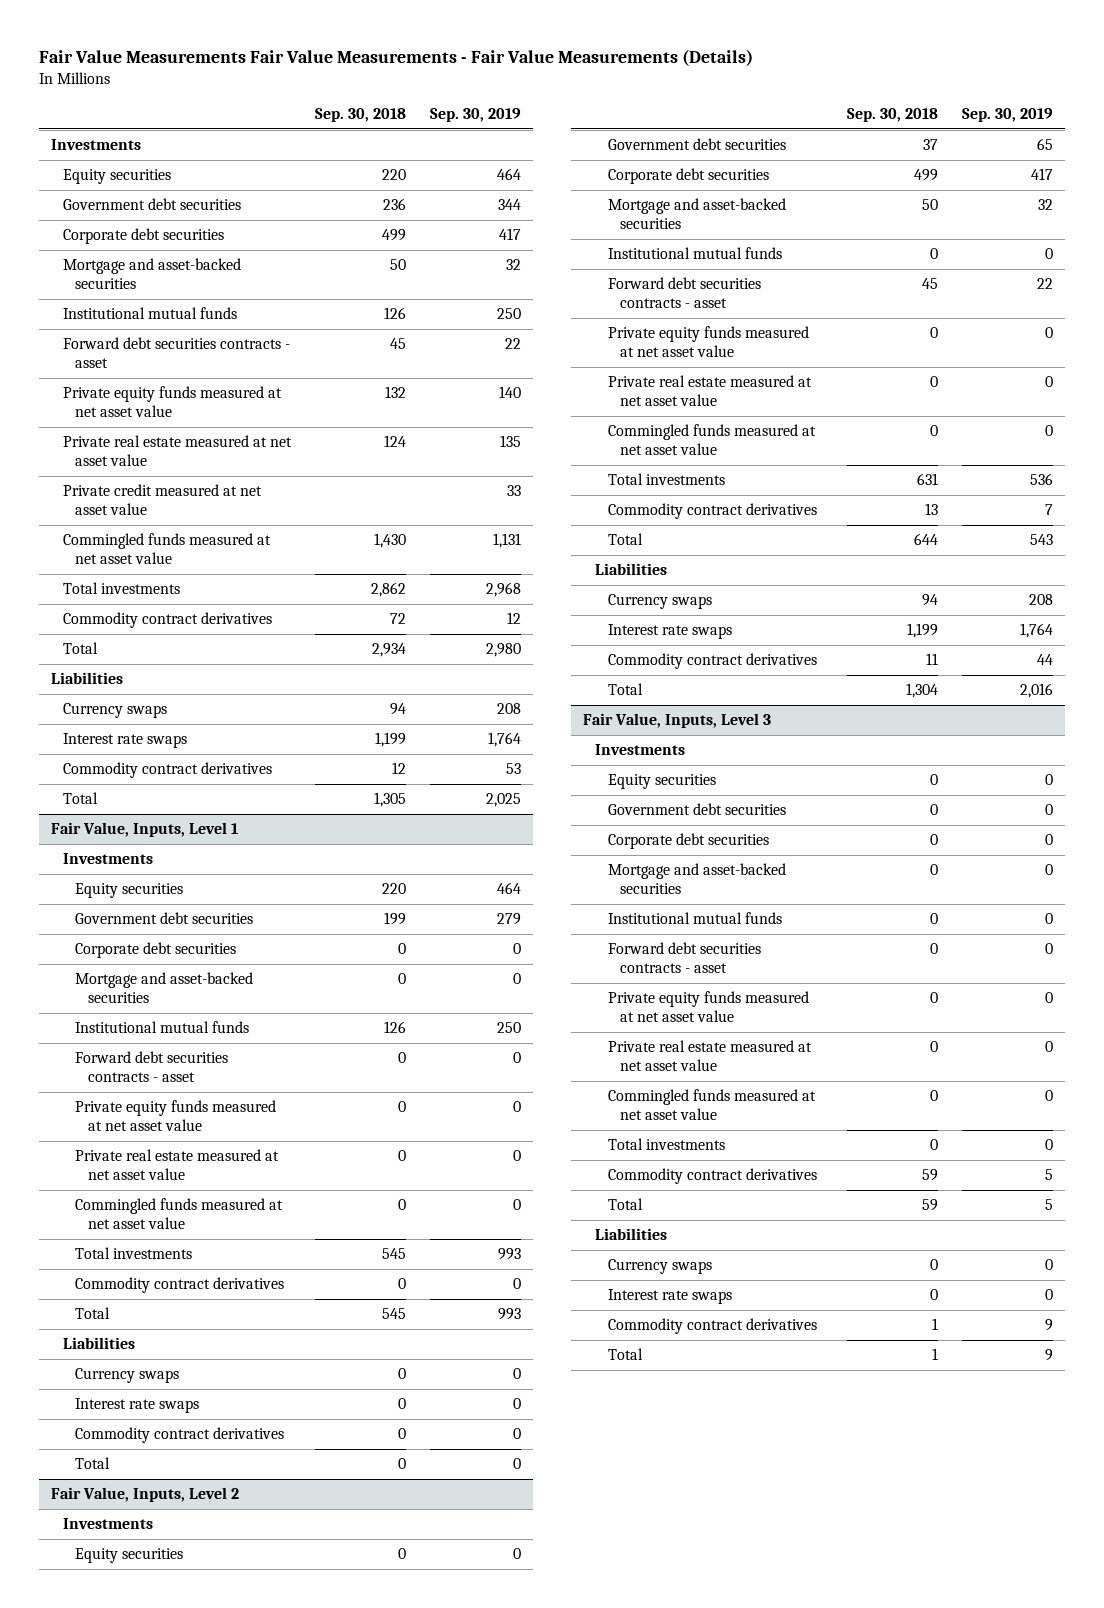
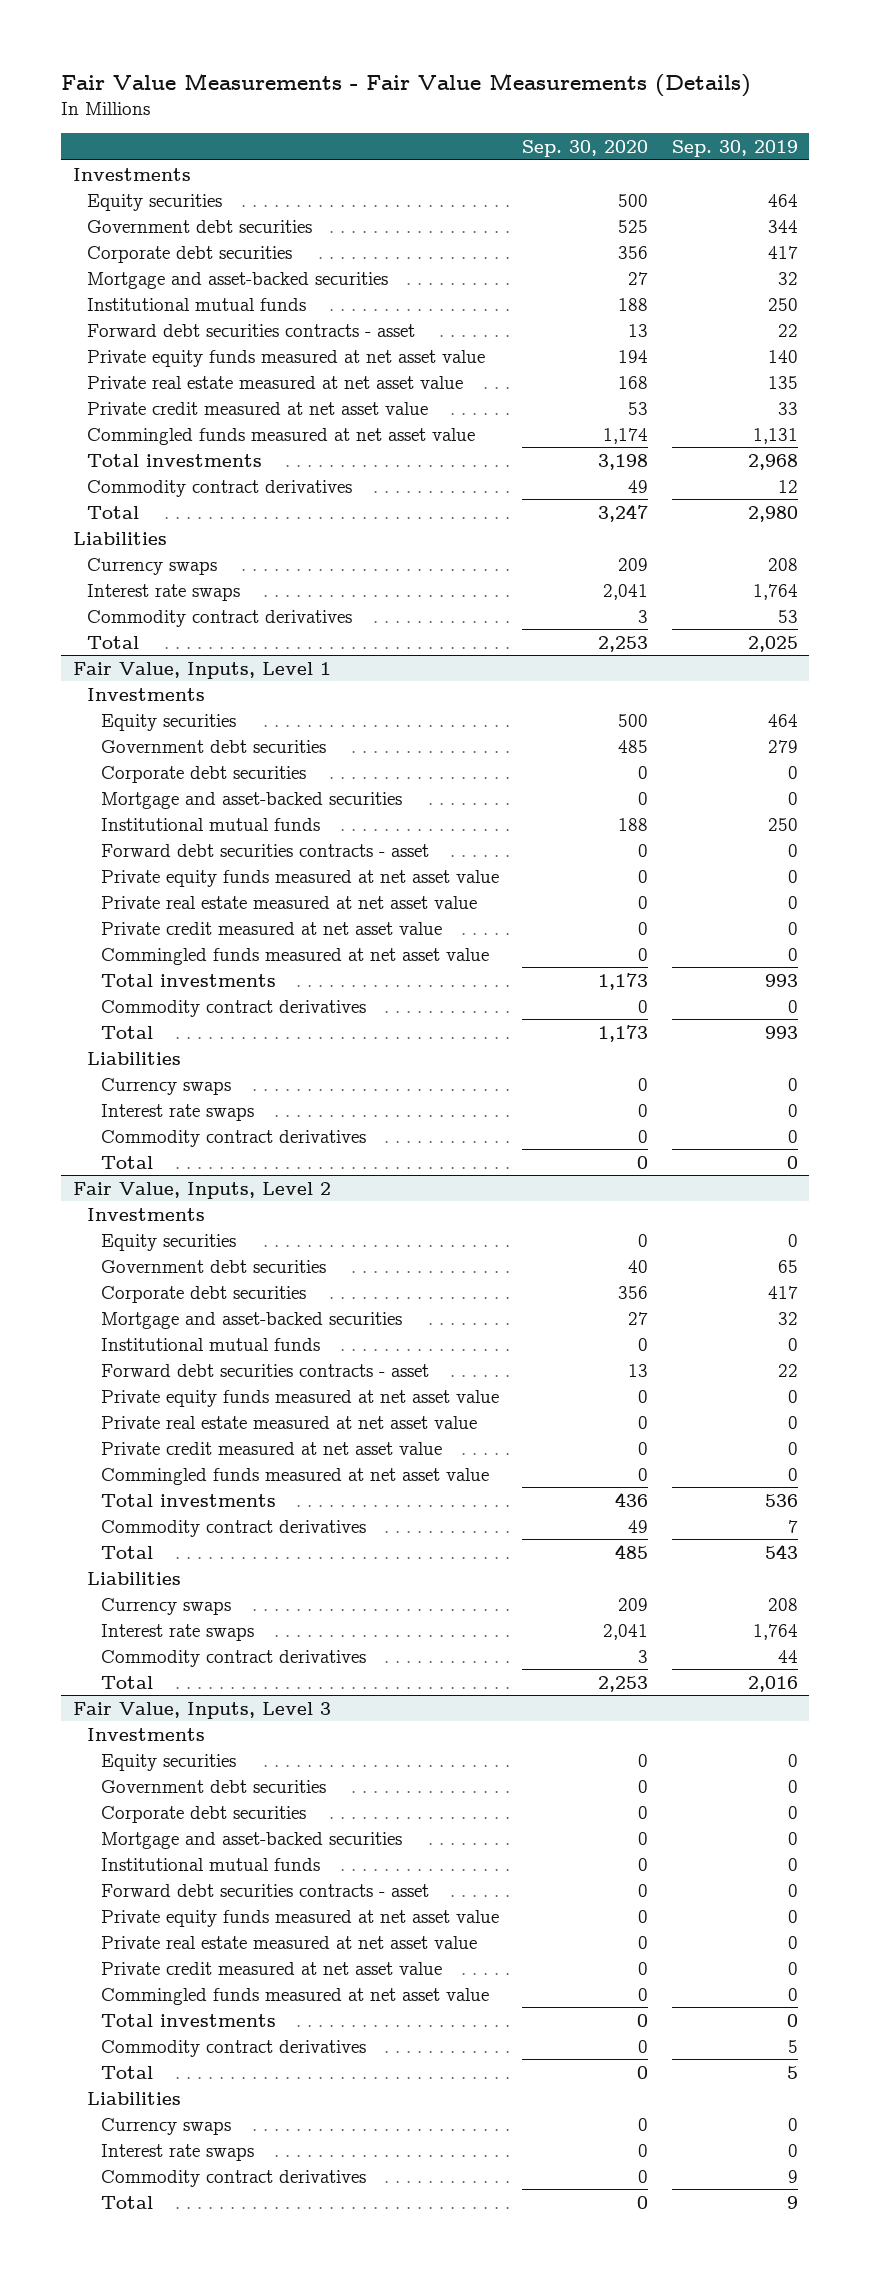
- Fair Value Measurements Fair Value Measurements - Fair Value Measurements (Details)
+ Fair Value Measurements - Fair Value Measurements (Details)
- | Sep. 30, 2018 | Sep. 30, 2019
+ | Sep. 30, 2020 | Sep. 30, 2019
@ Fair Value, Inputs, Level 1
+ Private credit measured at net asset value | 0 | 0
@ Fair Value, Inputs, Level 2
+ Private credit measured at net asset value | 0 | 0
@ Fair Value, Inputs, Level 3
+ Private credit measured at net asset value | 0 | 0

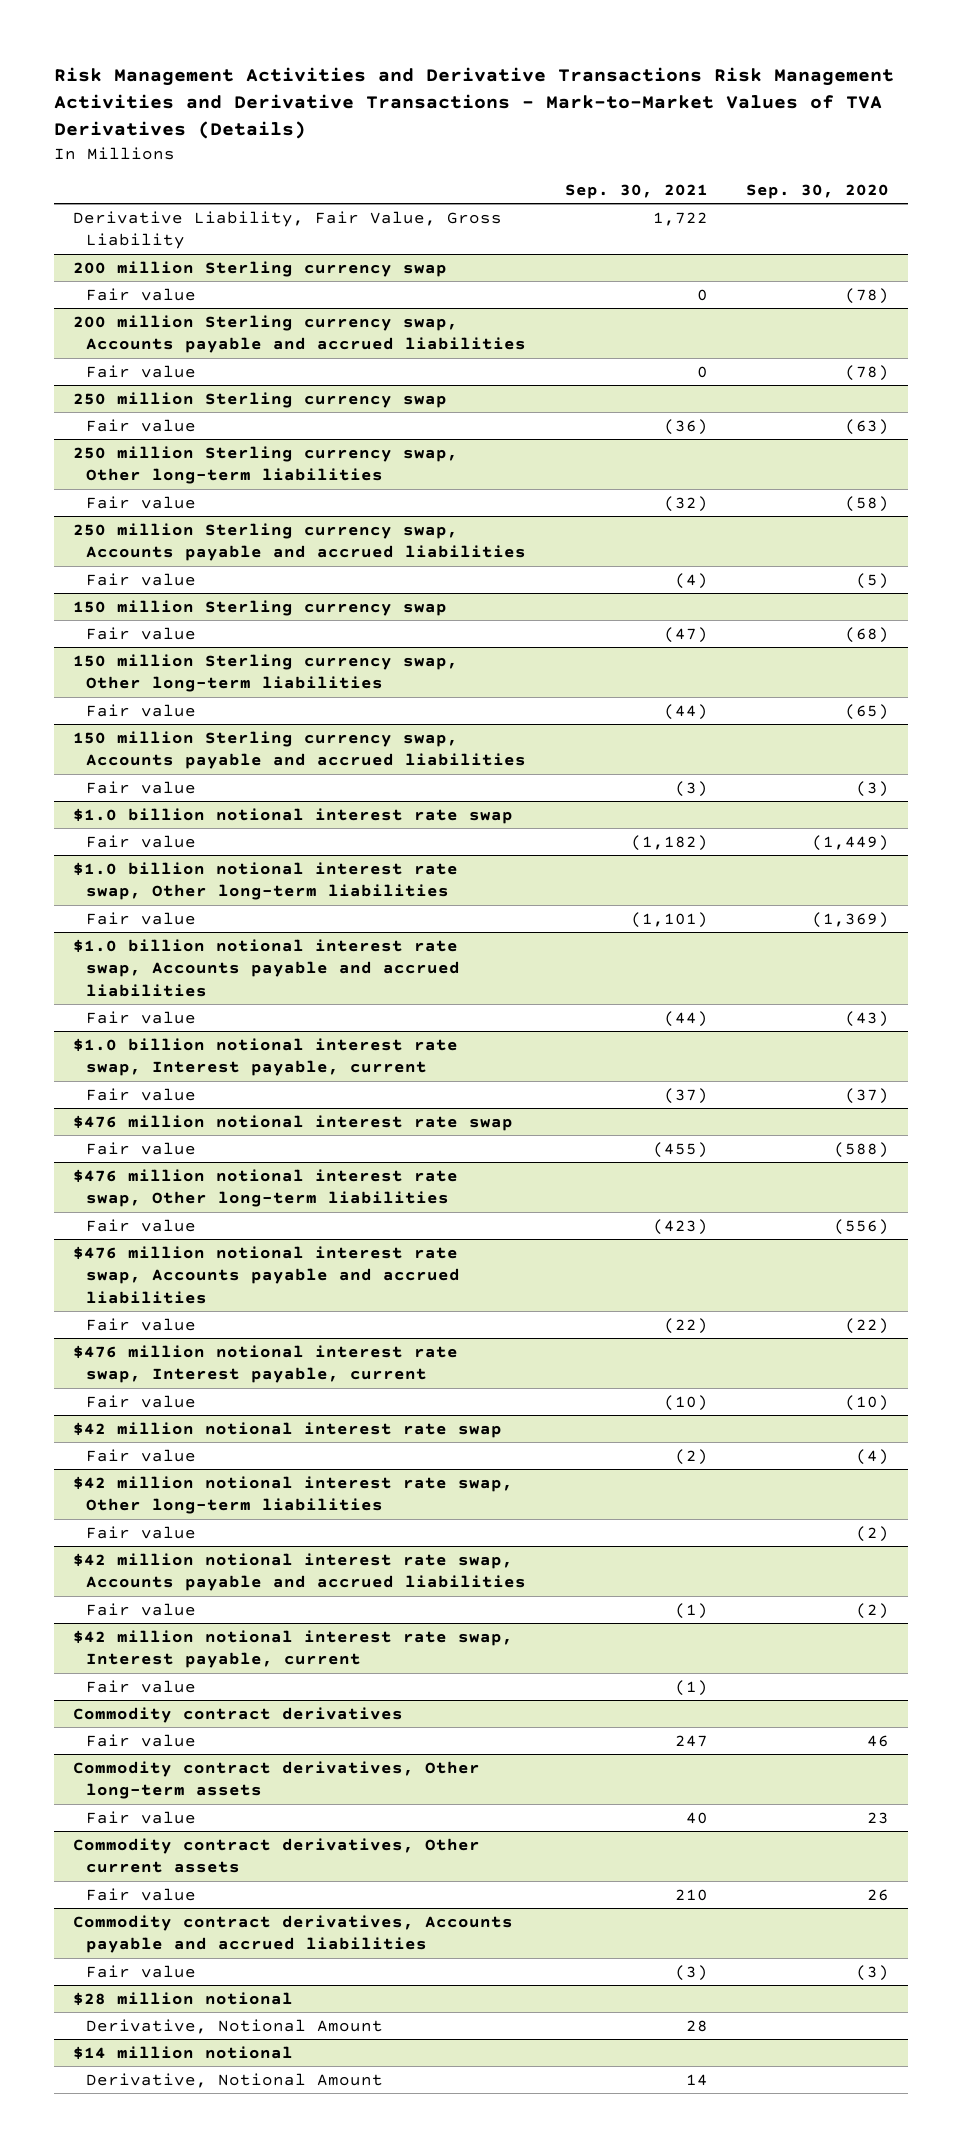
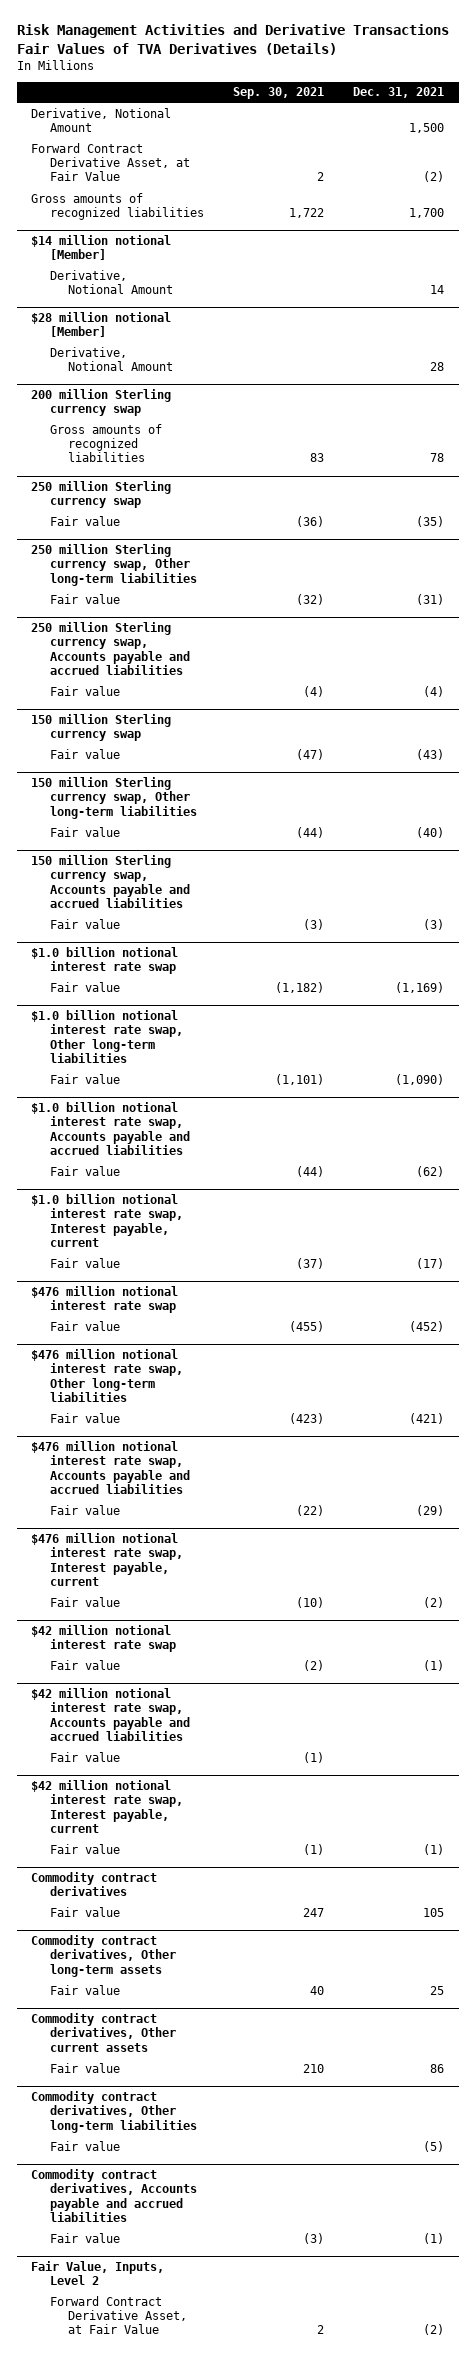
- Risk Management Activities and Derivative Transactions Risk Management Activities and Derivative Transactions - Mark-to-Market Values of TVA Derivatives (Details)
+ Risk Management Activities and Derivative Transactions Fair Values of TVA Derivatives (Details)
- | Sep. 30, 2021 | Sep. 30, 2020
+ | Sep. 30, 2021 | Dec. 31, 2021
- Derivative Liability, Fair Value, Gross Liability | 1,722 |
+ Derivative, Notional Amount | | 1,500
+ Forward Contract Derivative Asset, at Fair Value | 2 | (2)
+ Gross amounts of recognized liabilities | 1,722 | 1,700
+ $14 million notional [Member]
+ Derivative, Notional Amount | | 14
+ $28 million notional [Member]
+ Derivative, Notional Amount | | 28
@ 200 million Sterling currency swap
- Fair value | 0 | (78)
- 200 million Sterling currency swap, Accounts payable and accrued liabilities
- Fair value | 0 | (78)
@ 200 million Sterling currency swap
+ Gross amounts of recognized liabilities | 83 | 78
- $42 million notional interest rate swap, Other long-term liabilities
- Fair value | | (2)
+ Commodity contract derivatives, Other long-term liabilities
+ Fair value | | (5)
- $28 million notional
- Derivative, Notional Amount | 28 |
- $14 million notional
- Derivative, Notional Amount | 14 |
+ Fair Value, Inputs, Level 2
+ Forward Contract Derivative Asset, at Fair Value | 2 | (2)

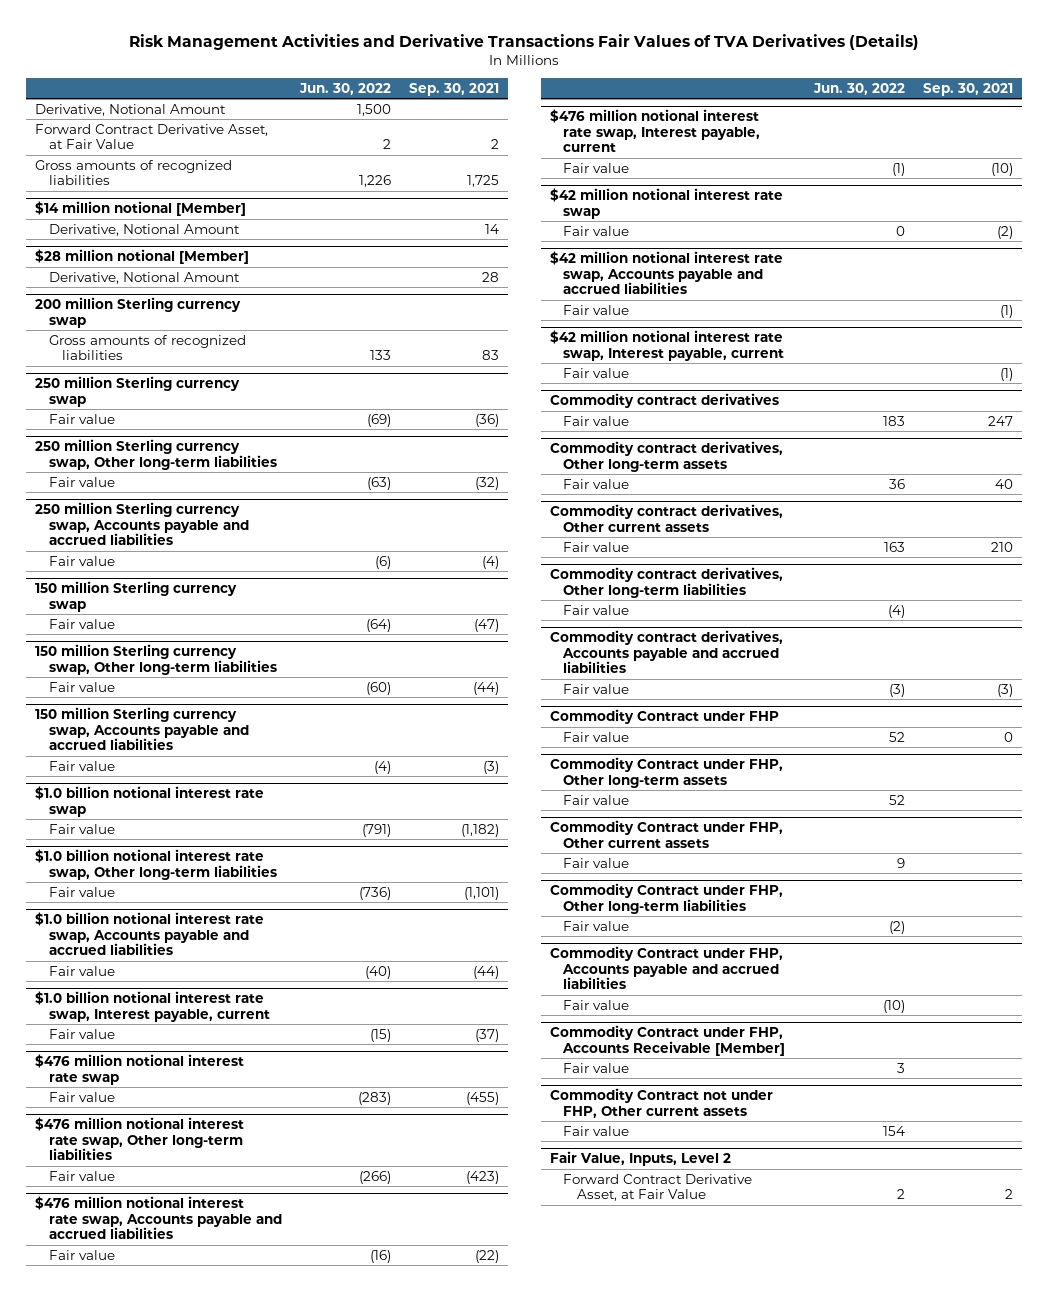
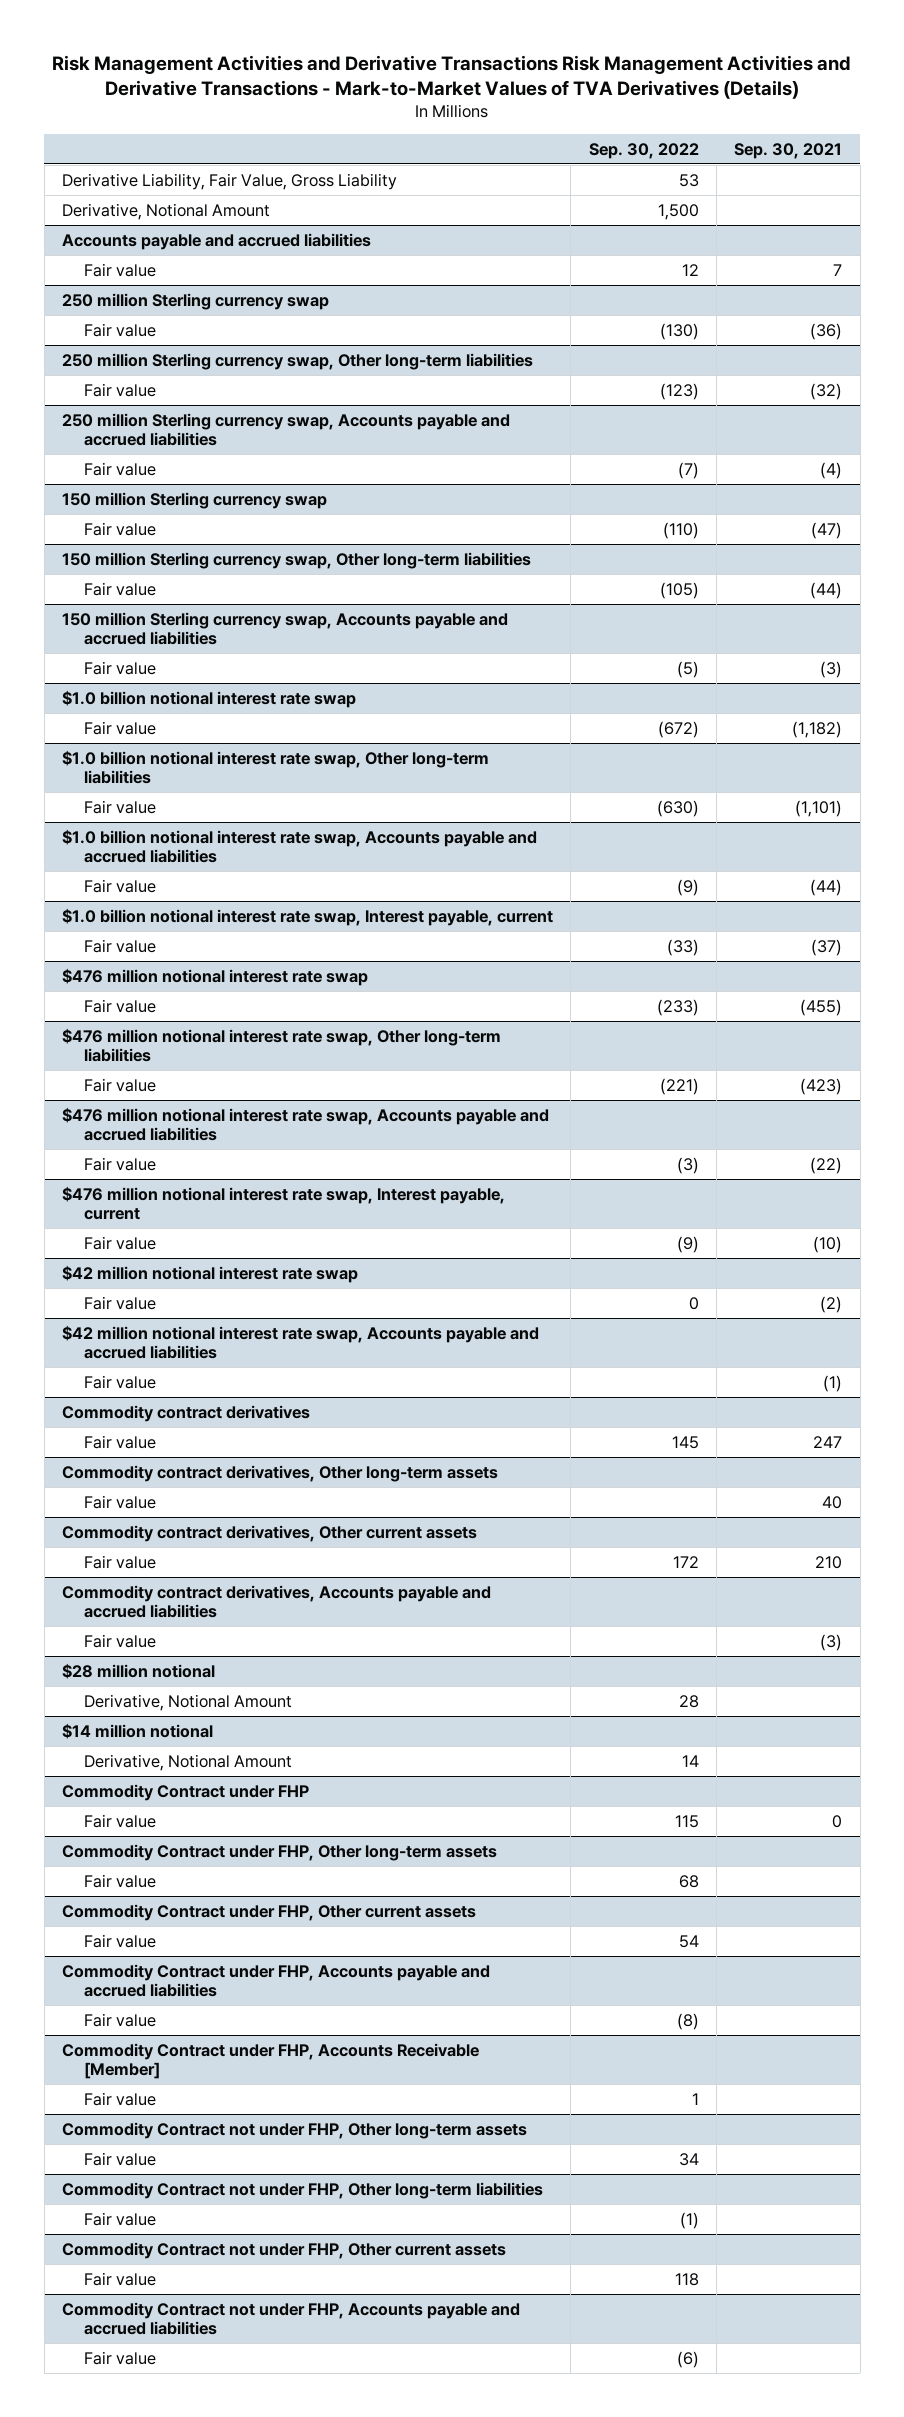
- Risk Management Activities and Derivative Transactions Fair Values of TVA Derivatives (Details)
+ Risk Management Activities and Derivative Transactions Risk Management Activities and Derivative Transactions - Mark-to-Market Values of TVA Derivatives (Details)
- | Jun. 30, 2022 | Sep. 30, 2021
+ | Sep. 30, 2022 | Sep. 30, 2021
+ Derivative Liability, Fair Value, Gross Liability | 53 |
- Forward Contract Derivative Asset, at Fair Value | 2 | 2
- Gross amounts of recognized liabilities | 1,226 | 1,725
- $14 million notional [Member]
- Derivative, Notional Amount | | 14
- $28 million notional [Member]
- Derivative, Notional Amount | | 28
- 200 million Sterling currency swap
- Gross amounts of recognized liabilities | 133 | 83
+ Accounts payable and accrued liabilities
+ Fair value | 12 | 7
- $42 million notional interest rate swap, Interest payable, current
- Fair value | | (1)
- Commodity contract derivatives, Other long-term liabilities
- Fair value | (4) |
+ $28 million notional
+ Derivative, Notional Amount | 28 |
+ $14 million notional
+ Derivative, Notional Amount | 14 |
- Commodity Contract under FHP, Other long-term liabilities
- Fair value | (2) |
+ Commodity Contract not under FHP, Other long-term assets
+ Fair value | 34 |
+ Commodity Contract not under FHP, Other long-term liabilities
+ Fair value | (1) |
- Fair Value, Inputs, Level 2
- Forward Contract Derivative Asset, at Fair Value | 2 | 2
+ Commodity Contract not under FHP, Accounts payable and accrued liabilities
+ Fair value | (6) |

